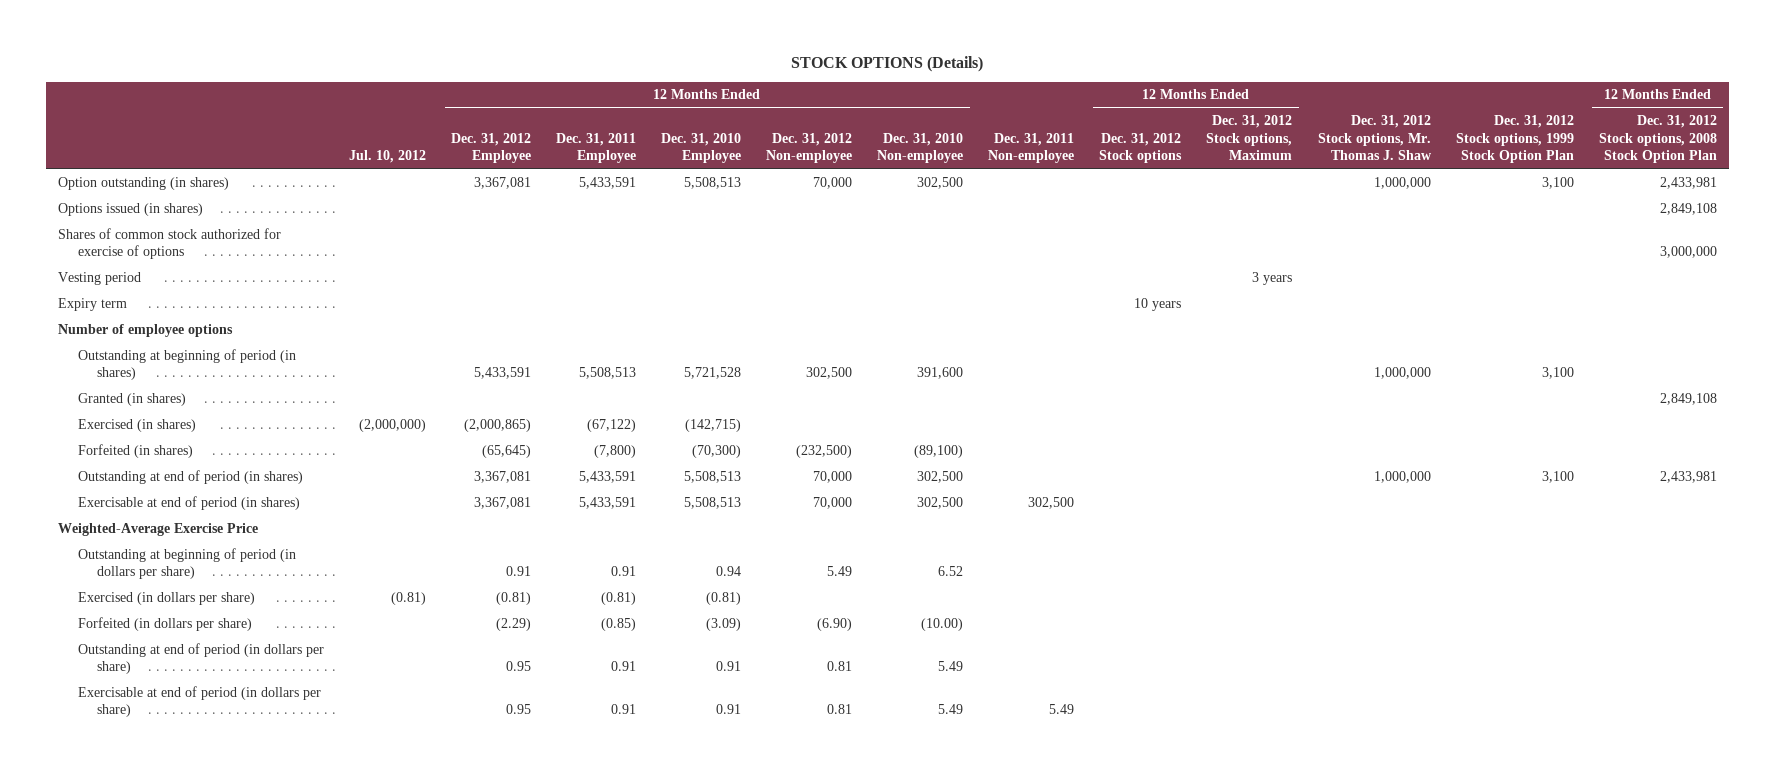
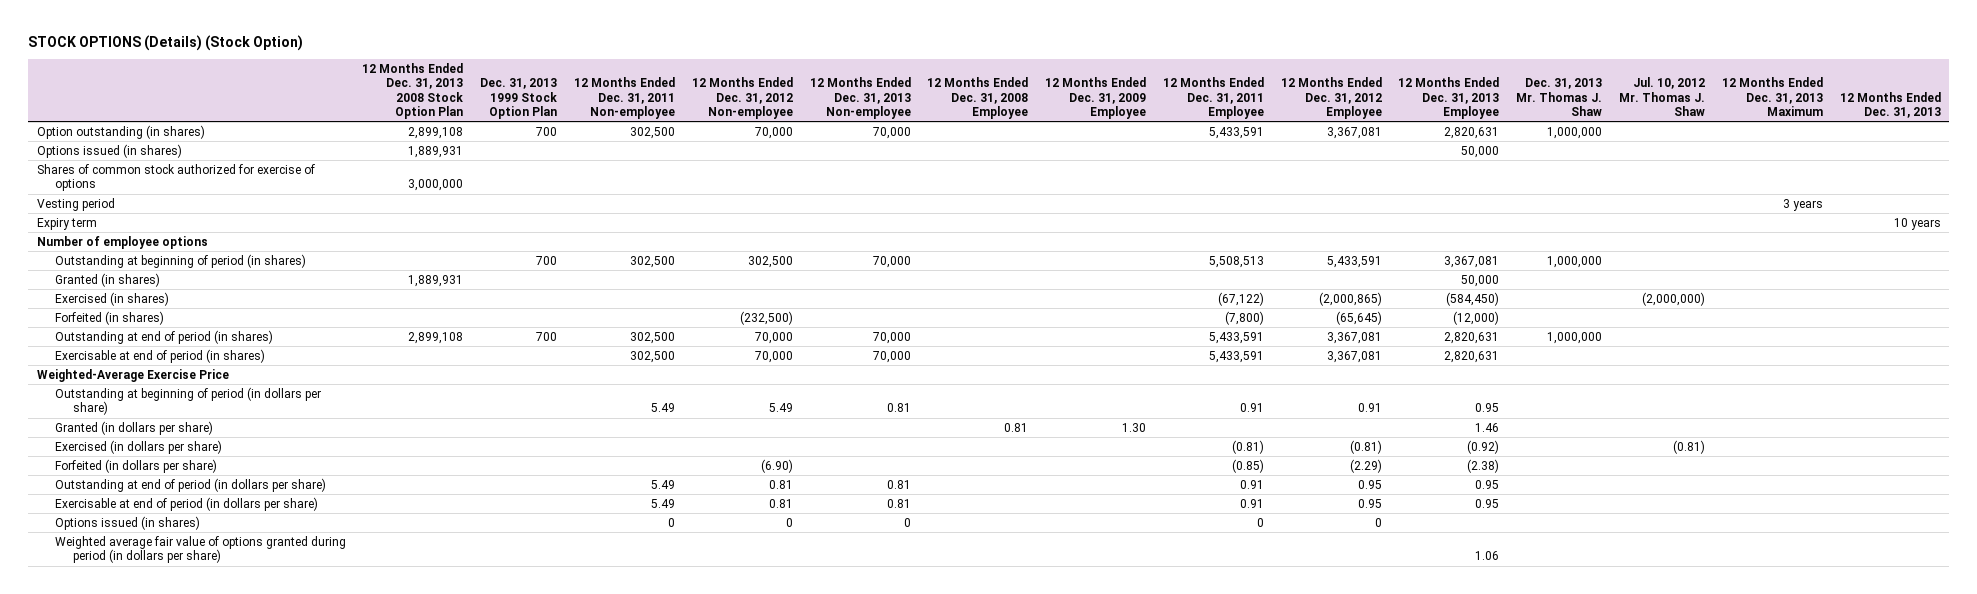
- STOCK OPTIONS (Details)
+ STOCK OPTIONS (Details) (Stock Option)
- | Jul. 10, 2012 | 12 Months Ended Dec. 31, 2012 Employee | 12 Months Ended Dec. 31, 2011 Employee | 12 Months Ended Dec. 31, 2010 Employee | 12 Months Ended Dec. 31, 2012 Non-employee | 12 Months Ended Dec. 31, 2010 Non-employee | Dec. 31, 2011 Non-employee | 12 Months Ended Dec. 31, 2012 Stock options | 12 Months Ended Dec. 31, 2012 Stock options, Maximum | Dec. 31, 2012 Stock options, Mr. Thomas J. Shaw | Dec. 31, 2012 Stock options, 1999 Stock Option Plan | 12 Months Ended Dec. 31, 2012 Stock options, 2008 Stock Option Plan
+ | 12 Months Ended Dec. 31, 2013 2008 Stock Option Plan | Dec. 31, 2013 1999 Stock Option Plan | 12 Months Ended Dec. 31, 2011 Non-employee | 12 Months Ended Dec. 31, 2012 Non-employee | 12 Months Ended Dec. 31, 2013 Non-employee | 12 Months Ended Dec. 31, 2008 Employee | 12 Months Ended Dec. 31, 2009 Employee | 12 Months Ended Dec. 31, 2011 Employee | 12 Months Ended Dec. 31, 2012 Employee | 12 Months Ended Dec. 31, 2013 Employee | Dec. 31, 2013 Mr. Thomas J. Shaw | Jul. 10, 2012 Mr. Thomas J. Shaw | 12 Months Ended Dec. 31, 2013 Maximum | 12 Months Ended Dec. 31, 2013
+ Granted (in dollars per share) | | | | | | 0.81 | 1.30 | | | 1.46 | | | |
+ Options issued (in shares) | | | 0 | 0 | 0 | | | 0 | 0 | | | | |
+ Weighted average fair value of options granted during period (in dollars per share) | | | | | | | | | | 1.06 | | | |

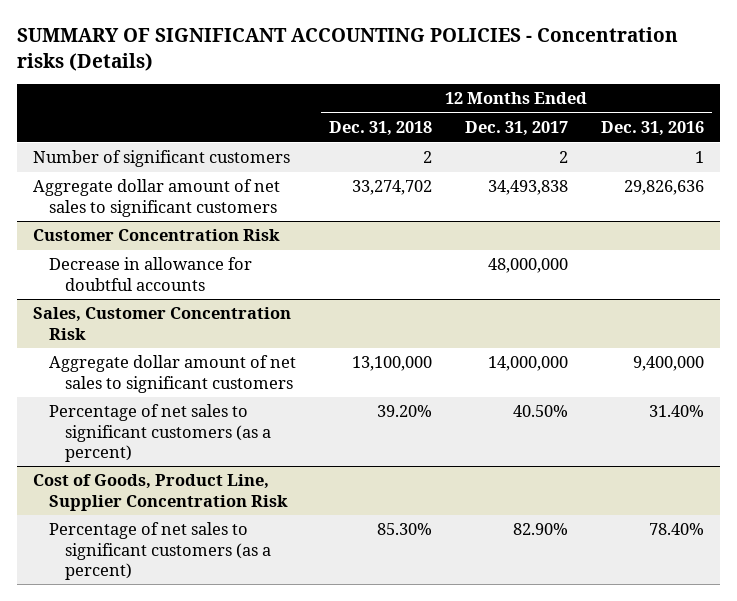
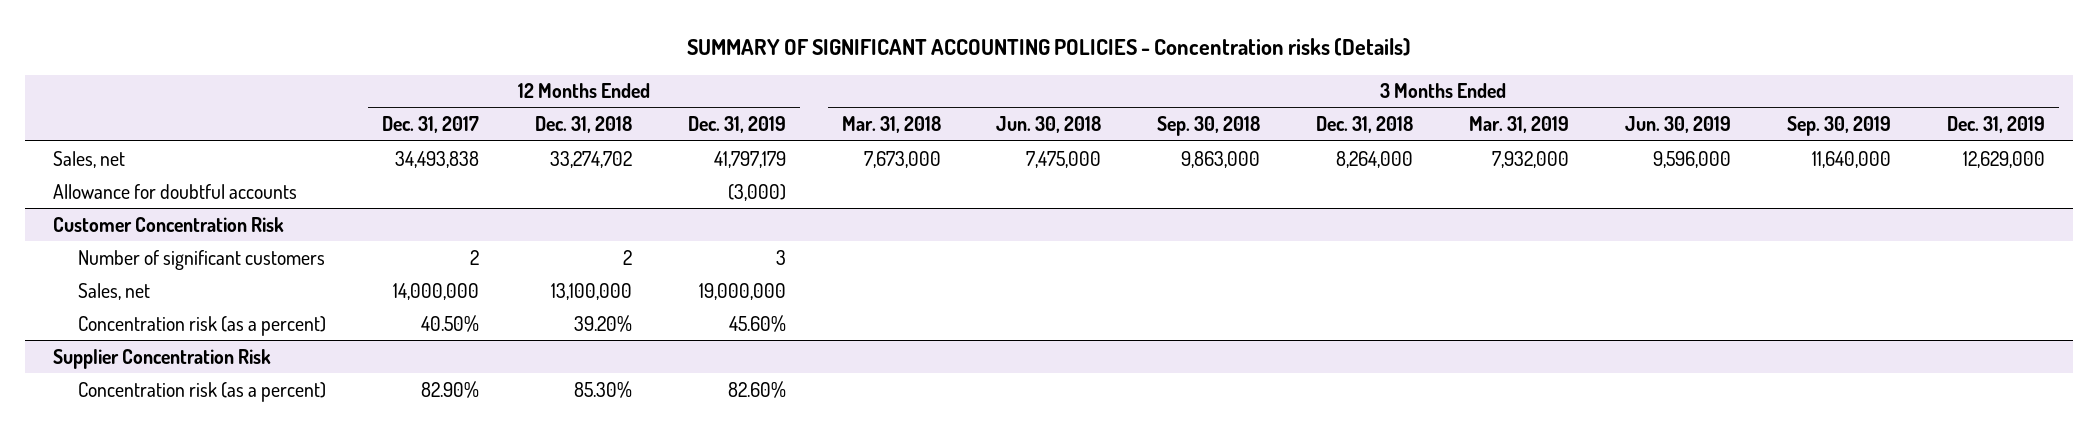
- | 12 Months Ended Dec. 31, 2018 | 12 Months Ended Dec. 31, 2017 | 12 Months Ended Dec. 31, 2016
+ | 12 Months Ended Dec. 31, 2017 | 12 Months Ended Dec. 31, 2018 | 12 Months Ended Dec. 31, 2019 | 3 Months Ended Mar. 31, 2018 | 3 Months Ended Jun. 30, 2018 | 3 Months Ended Sep. 30, 2018 | 3 Months Ended Dec. 31, 2018 | 3 Months Ended Mar. 31, 2019 | 3 Months Ended Jun. 30, 2019 | 3 Months Ended Sep. 30, 2019 | 3 Months Ended Dec. 31, 2019
- Number of significant customers | 2 | 2 | 1
- Aggregate dollar amount of net sales to significant customers | 33,274,702 | 34,493,838 | 29,826,636
+ Sales, net | 34,493,838 | 33,274,702 | 41,797,179 | 7,673,000 | 7,475,000 | 9,863,000 | 8,264,000 | 7,932,000 | 9,596,000 | 11,640,000 | 12,629,000
+ Allowance for doubtful accounts | | | (3,000) | | | | | | | |
@ Customer Concentration Risk
- Decrease in allowance for doubtful accounts | | 48,000,000 |
- Sales, Customer Concentration Risk
- Aggregate dollar amount of net sales to significant customers | 13,100,000 | 14,000,000 | 9,400,000
- Percentage of net sales to significant customers (as a percent) | 39.20% | 40.50% | 31.40%
- Cost of Goods, Product Line, Supplier Concentration Risk
- Percentage of net sales to significant customers (as a percent) | 85.30% | 82.90% | 78.40%
@ Customer Concentration Risk
+ Number of significant customers | 2 | 2 | 3 | | | | | | | |
+ Sales, net | 14,000,000 | 13,100,000 | 19,000,000 | | | | | | | |
+ Concentration risk (as a percent) | 40.50% | 39.20% | 45.60% | | | | | | | |
+ Supplier Concentration Risk
+ Concentration risk (as a percent) | 82.90% | 85.30% | 82.60% | | | | | | | |

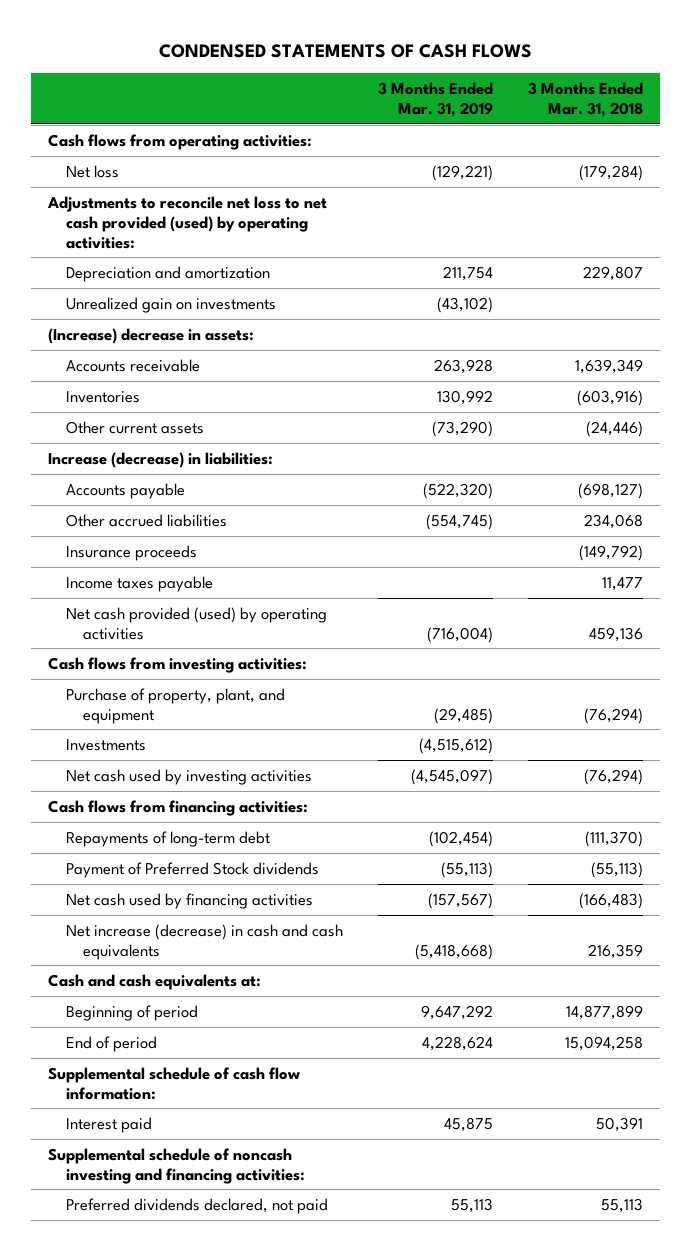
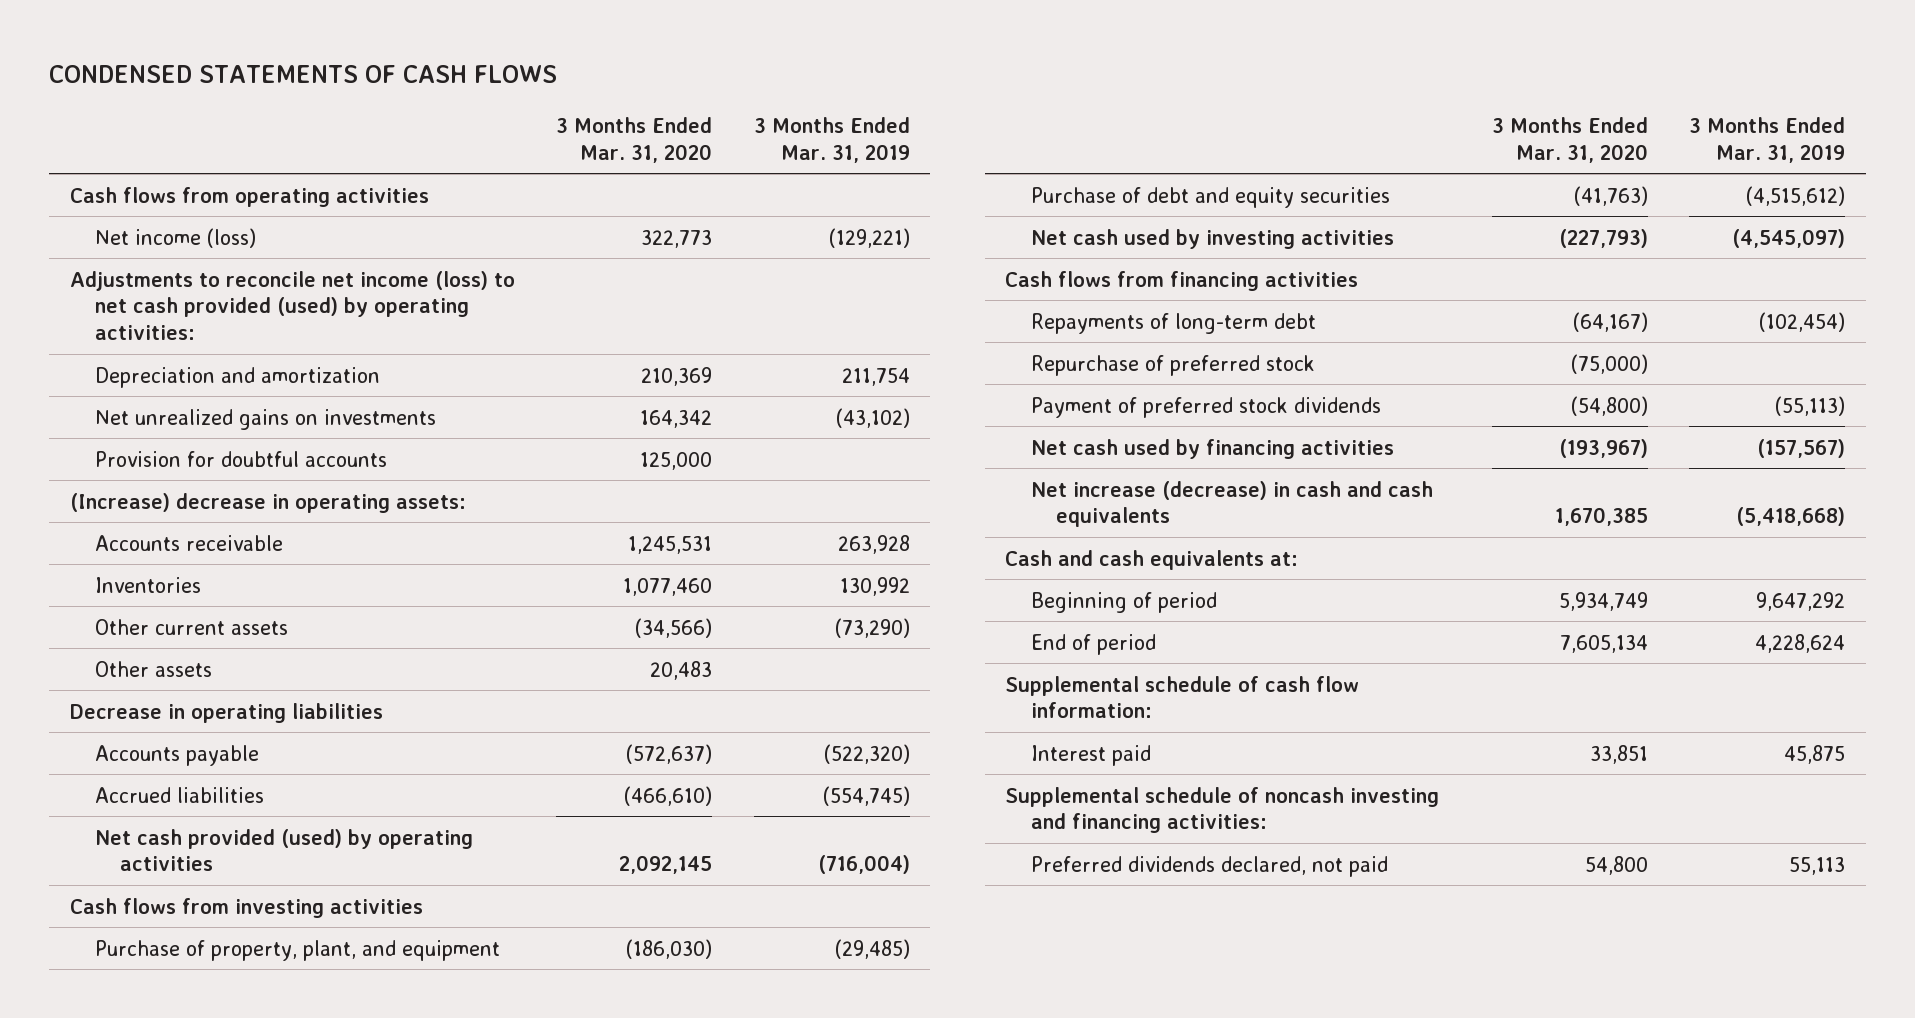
- | 3 Months Ended Mar. 31, 2019 | 3 Months Ended Mar. 31, 2018
+ | 3 Months Ended Mar. 31, 2020 | 3 Months Ended Mar. 31, 2019
- Cash flows from operating activities:
- Net loss | (129,221) | (179,284)
- Adjustments to reconcile net loss to net cash provided (used) by operating activities:
+ Cash flows from operating activities
+ Net income (loss) | 322,773 | (129,221)
+ Adjustments to reconcile net income (loss) to net cash provided (used) by operating activities:
- Unrealized gain on investments | (43,102) |
- (Increase) decrease in assets:
+ Net unrealized gains on investments | 164,342 | (43,102)
+ Provision for doubtful accounts | 125,000 |
+ (Increase) decrease in operating assets:
- Increase (decrease) in liabilities:
+ Other assets | 20,483 |
+ Decrease in operating liabilities
- Other accrued liabilities | (554,745) | 234,068
- Insurance proceeds | | (149,792)
- Income taxes payable | | 11,477
+ Accrued liabilities | (466,610) | (554,745)
- Cash flows from investing activities:
+ Cash flows from investing activities
- Investments | (4,515,612) |
+ Purchase of debt and equity securities | (41,763) | (4,515,612)
- Cash flows from financing activities:
+ Cash flows from financing activities
- Payment of Preferred Stock dividends | (55,113) | (55,113)
+ Repurchase of preferred stock | (75,000) |
+ Payment of preferred stock dividends | (54,800) | (55,113)

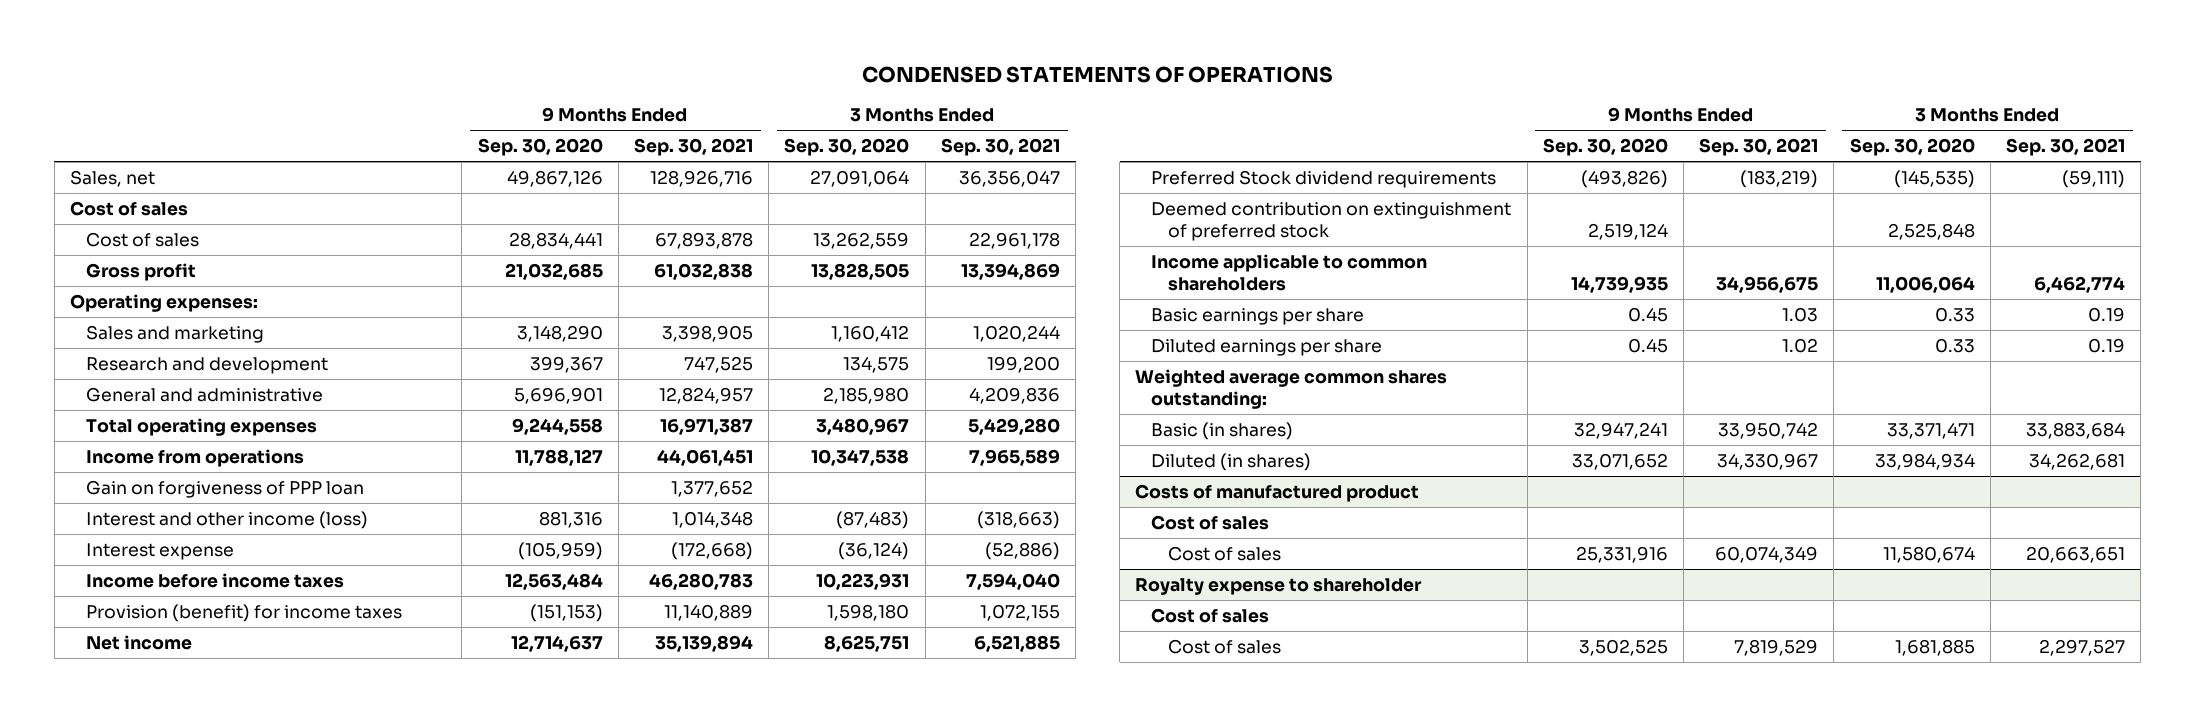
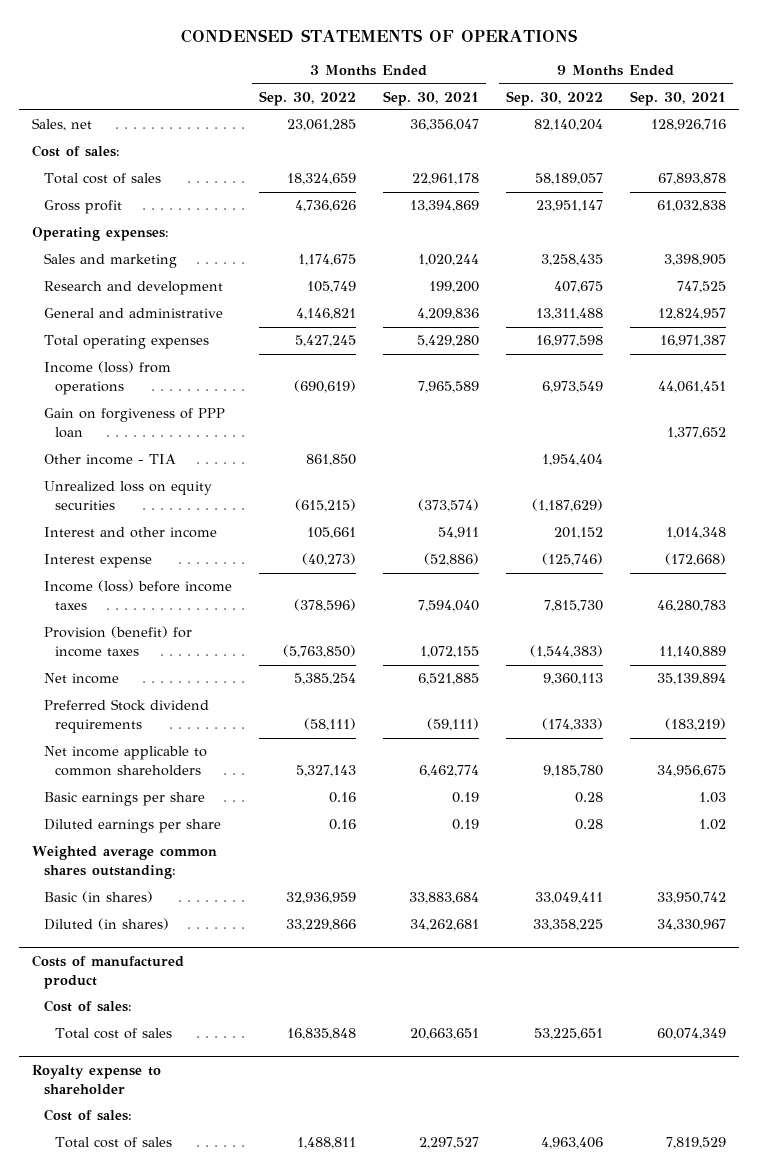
- | 9 Months Ended Sep. 30, 2020 | 9 Months Ended Sep. 30, 2021 | 3 Months Ended Sep. 30, 2020 | 3 Months Ended Sep. 30, 2021
+ | 3 Months Ended Sep. 30, 2022 | 3 Months Ended Sep. 30, 2021 | 9 Months Ended Sep. 30, 2022 | 9 Months Ended Sep. 30, 2021
- Cost of sales
- Cost of sales | 28,834,441 | 67,893,878 | 13,262,559 | 22,961,178
+ Cost of sales:
+ Total cost of sales | 18,324,659 | 22,961,178 | 58,189,057 | 67,893,878
- Income from operations | 11,788,127 | 44,061,451 | 10,347,538 | 7,965,589
+ Income (loss) from operations | (690,619) | 7,965,589 | 6,973,549 | 44,061,451
- Interest and other income (loss) | 881,316 | 1,014,348 | (87,483) | (318,663)
+ Other income - TIA | 861,850 | | 1,954,404 |
+ Unrealized loss on equity securities | (615,215) | (373,574) | (1,187,629) |
+ Interest and other income | 105,661 | 54,911 | 201,152 | 1,014,348
- Income before income taxes | 12,563,484 | 46,280,783 | 10,223,931 | 7,594,040
+ Income (loss) before income taxes | (378,596) | 7,594,040 | 7,815,730 | 46,280,783
- Deemed contribution on extinguishment of preferred stock | 2,519,124 | | 2,525,848 |
- Income applicable to common shareholders | 14,739,935 | 34,956,675 | 11,006,064 | 6,462,774
+ Net income applicable to common shareholders | 5,327,143 | 6,462,774 | 9,185,780 | 34,956,675
@ Costs of manufactured product
- Cost of sales
- Cost of sales | 25,331,916 | 60,074,349 | 11,580,674 | 20,663,651
+ Cost of sales:
+ Total cost of sales | 16,835,848 | 20,663,651 | 53,225,651 | 60,074,349
@ Royalty expense to shareholder
- Cost of sales
- Cost of sales | 3,502,525 | 7,819,529 | 1,681,885 | 2,297,527
+ Cost of sales:
+ Total cost of sales | 1,488,811 | 2,297,527 | 4,963,406 | 7,819,529

